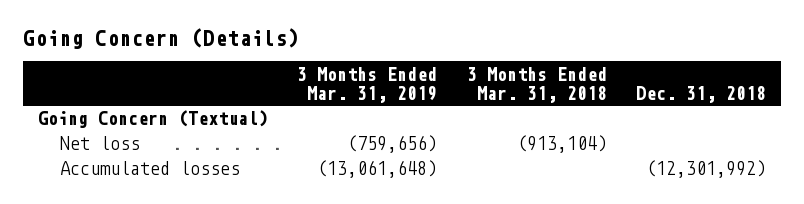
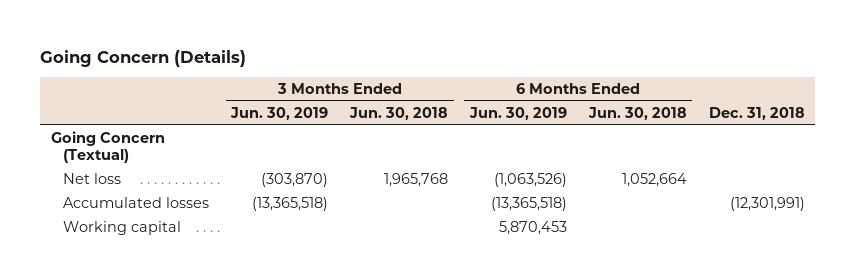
- | 3 Months Ended Mar. 31, 2019 | 3 Months Ended Mar. 31, 2018 | Dec. 31, 2018
+ | 3 Months Ended Jun. 30, 2019 | 3 Months Ended Jun. 30, 2018 | 6 Months Ended Jun. 30, 2019 | 6 Months Ended Jun. 30, 2018 | Dec. 31, 2018
- Accumulated losses | (13,061,648) | | (12,301,992)
+ Accumulated losses | (13,365,518) | | (13,365,518) | | (12,301,991)
+ Working capital | | | 5,870,453 | |

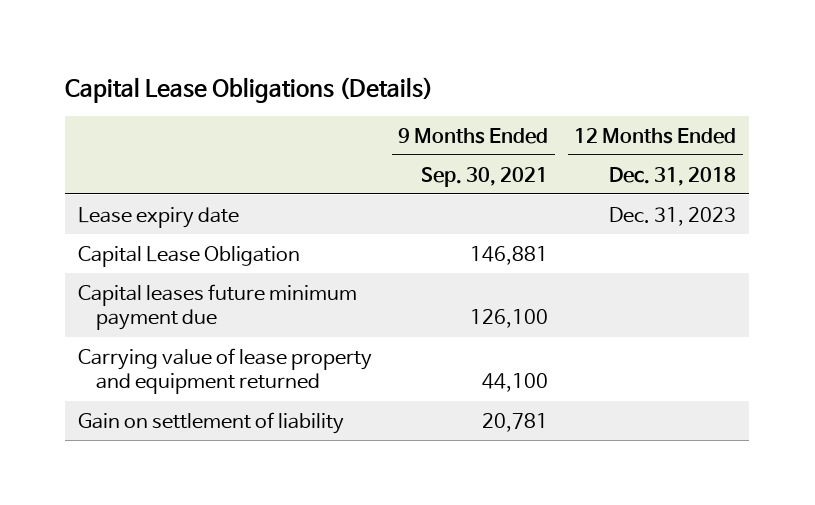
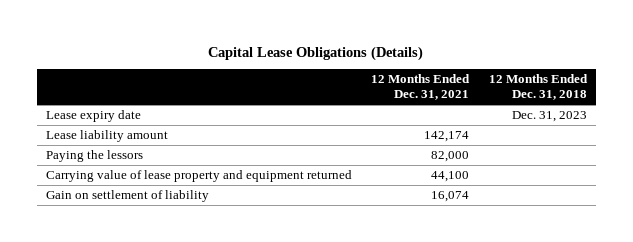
- | 9 Months Ended Sep. 30, 2021 | 12 Months Ended Dec. 31, 2018
+ | 12 Months Ended Dec. 31, 2021 | 12 Months Ended Dec. 31, 2018
- Capital Lease Obligation | 146,881 |
- Capital leases future minimum payment due | 126,100 |
+ Lease liability amount | 142,174 |
+ Paying the lessors | 82,000 |

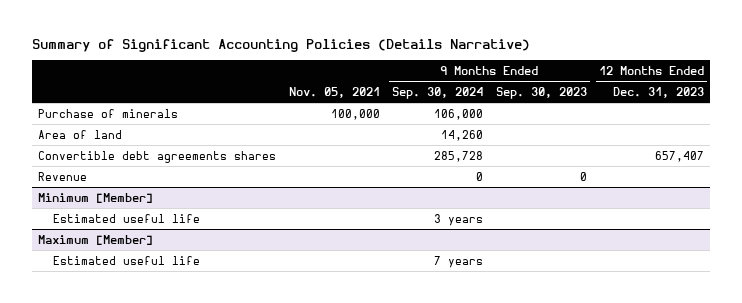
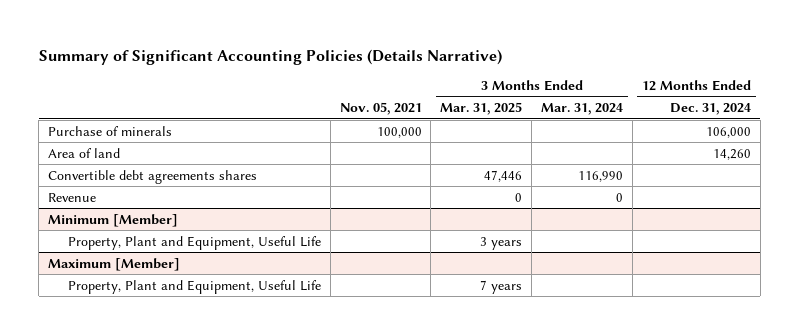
- | Nov. 05, 2021 | 9 Months Ended Sep. 30, 2024 | 9 Months Ended Sep. 30, 2023 | 12 Months Ended Dec. 31, 2023
+ | Nov. 05, 2021 | 3 Months Ended Mar. 31, 2025 | 3 Months Ended Mar. 31, 2024 | 12 Months Ended Dec. 31, 2024
@ Minimum [Member]
- Estimated useful life | | 3 years | |
+ Property, Plant and Equipment, Useful Life | | 3 years | |
@ Maximum [Member]
- Estimated useful life | | 7 years | |
+ Property, Plant and Equipment, Useful Life | | 7 years | |

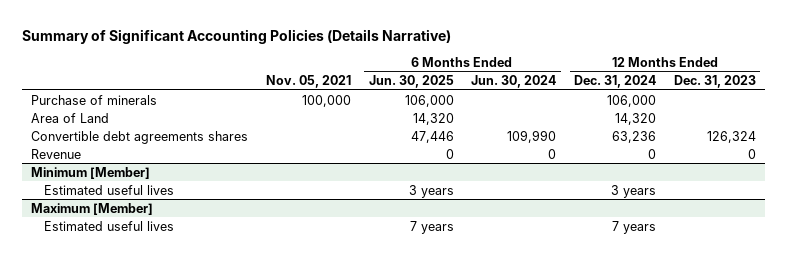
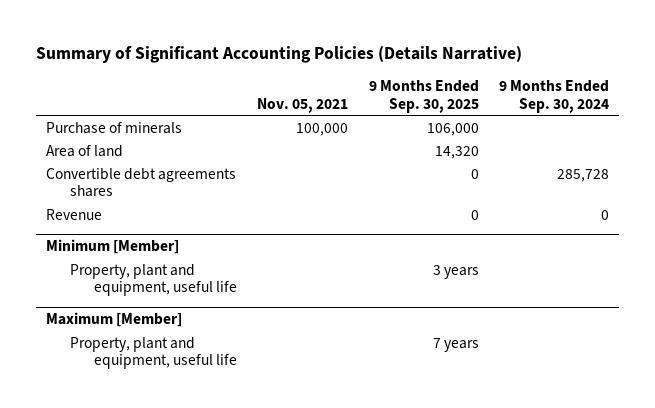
- | Nov. 05, 2021 | 6 Months Ended Jun. 30, 2025 | 6 Months Ended Jun. 30, 2024 | 12 Months Ended Dec. 31, 2024 | 12 Months Ended Dec. 31, 2023
+ | Nov. 05, 2021 | 9 Months Ended Sep. 30, 2025 | 9 Months Ended Sep. 30, 2024
- Area of Land | | 14,320 | | 14,320 |
+ Area of land | | 14,320 |
@ Minimum [Member]
- Estimated useful lives | | 3 years | | 3 years |
+ Property, plant and equipment, useful life | | 3 years |
@ Maximum [Member]
- Estimated useful lives | | 7 years | | 7 years |
+ Property, plant and equipment, useful life | | 7 years |

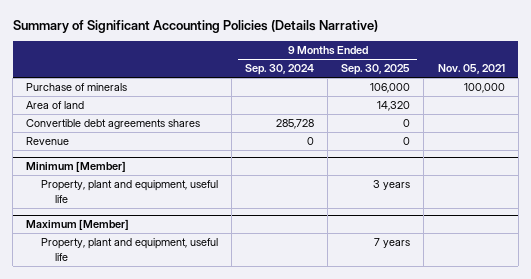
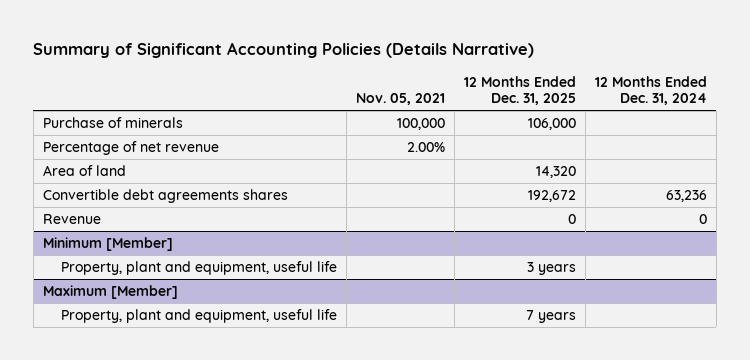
- | 9 Months Ended Sep. 30, 2024 | 9 Months Ended Sep. 30, 2025 | Nov. 05, 2021
+ | Nov. 05, 2021 | 12 Months Ended Dec. 31, 2025 | 12 Months Ended Dec. 31, 2024
+ Percentage of net revenue | 2.00% | |

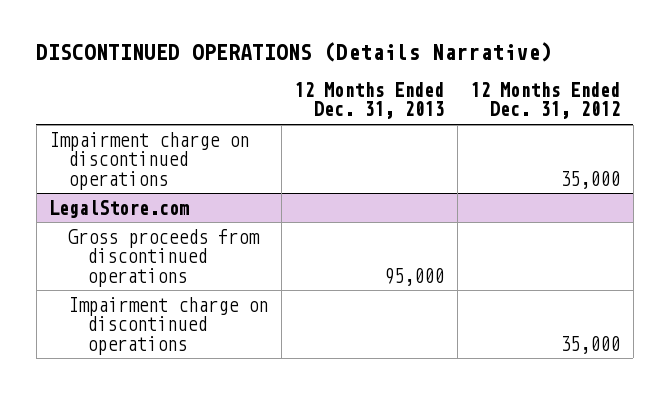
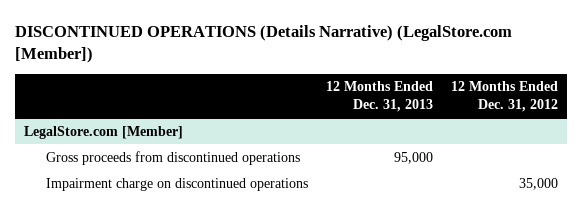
- DISCONTINUED OPERATIONS (Details Narrative)
+ DISCONTINUED OPERATIONS (Details Narrative) (LegalStore.com [Member])
- Impairment charge on discontinued operations | | 35,000
- LegalStore.com
+ LegalStore.com [Member]

